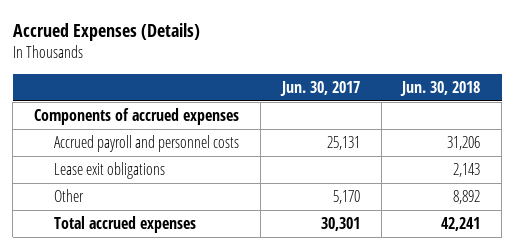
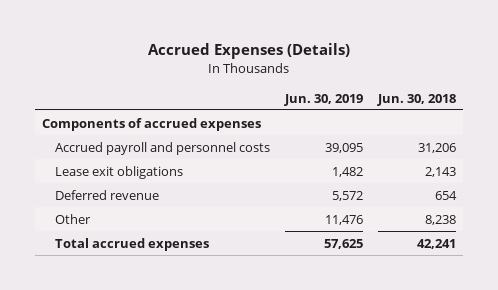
- | Jun. 30, 2017 | Jun. 30, 2018
+ | Jun. 30, 2019 | Jun. 30, 2018
- Other | 5,170 | 8,892
+ Deferred revenue | 5,572 | 654
+ Other | 11,476 | 8,238

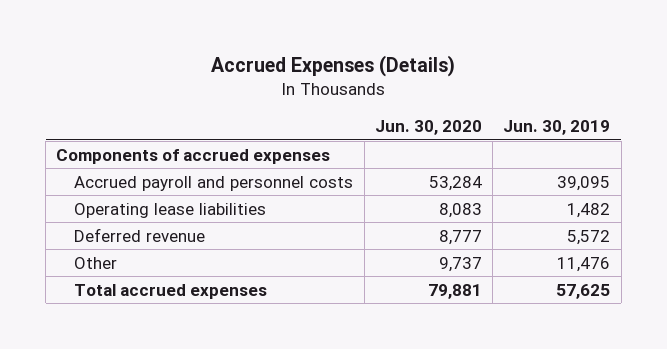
- | Jun. 30, 2019 | Jun. 30, 2018
+ | Jun. 30, 2020 | Jun. 30, 2019
- Lease exit obligations | 1,482 | 2,143
+ Operating lease liabilities | 8,083 | 1,482

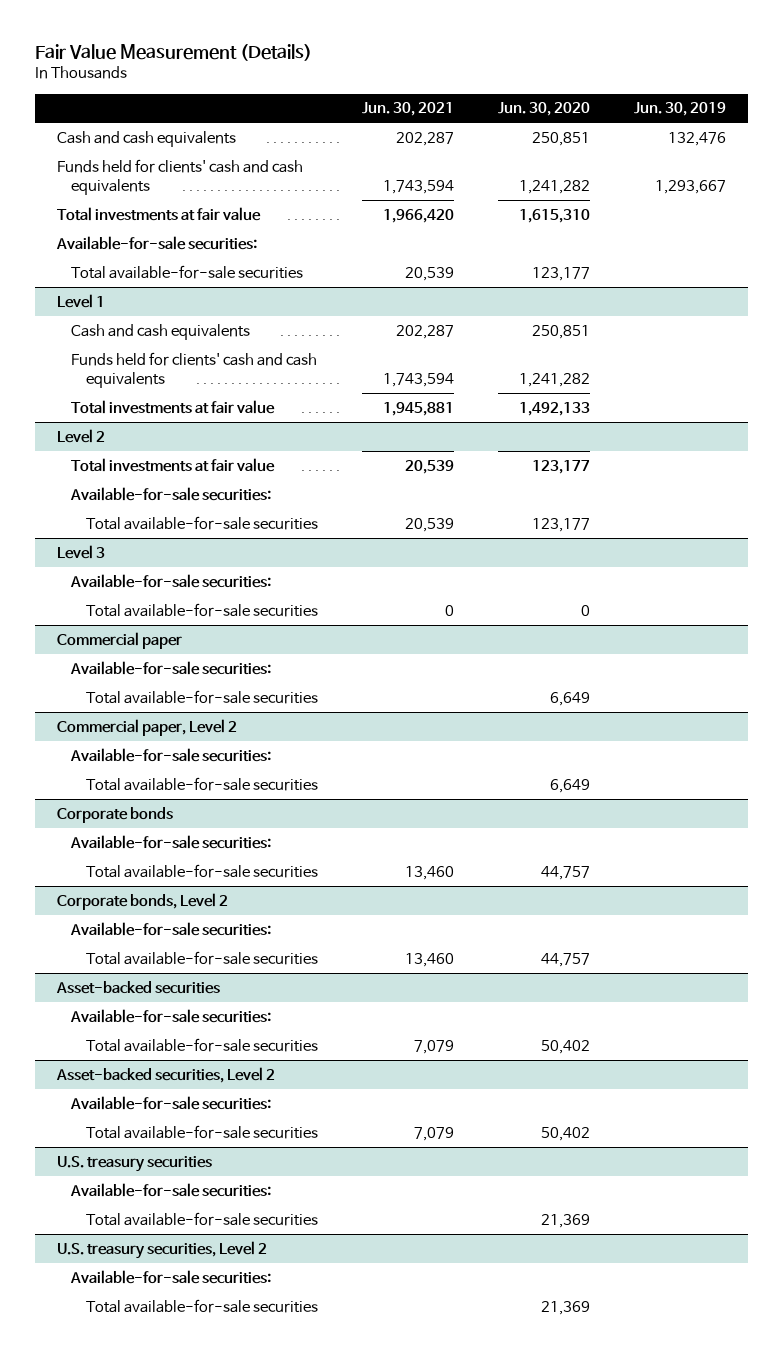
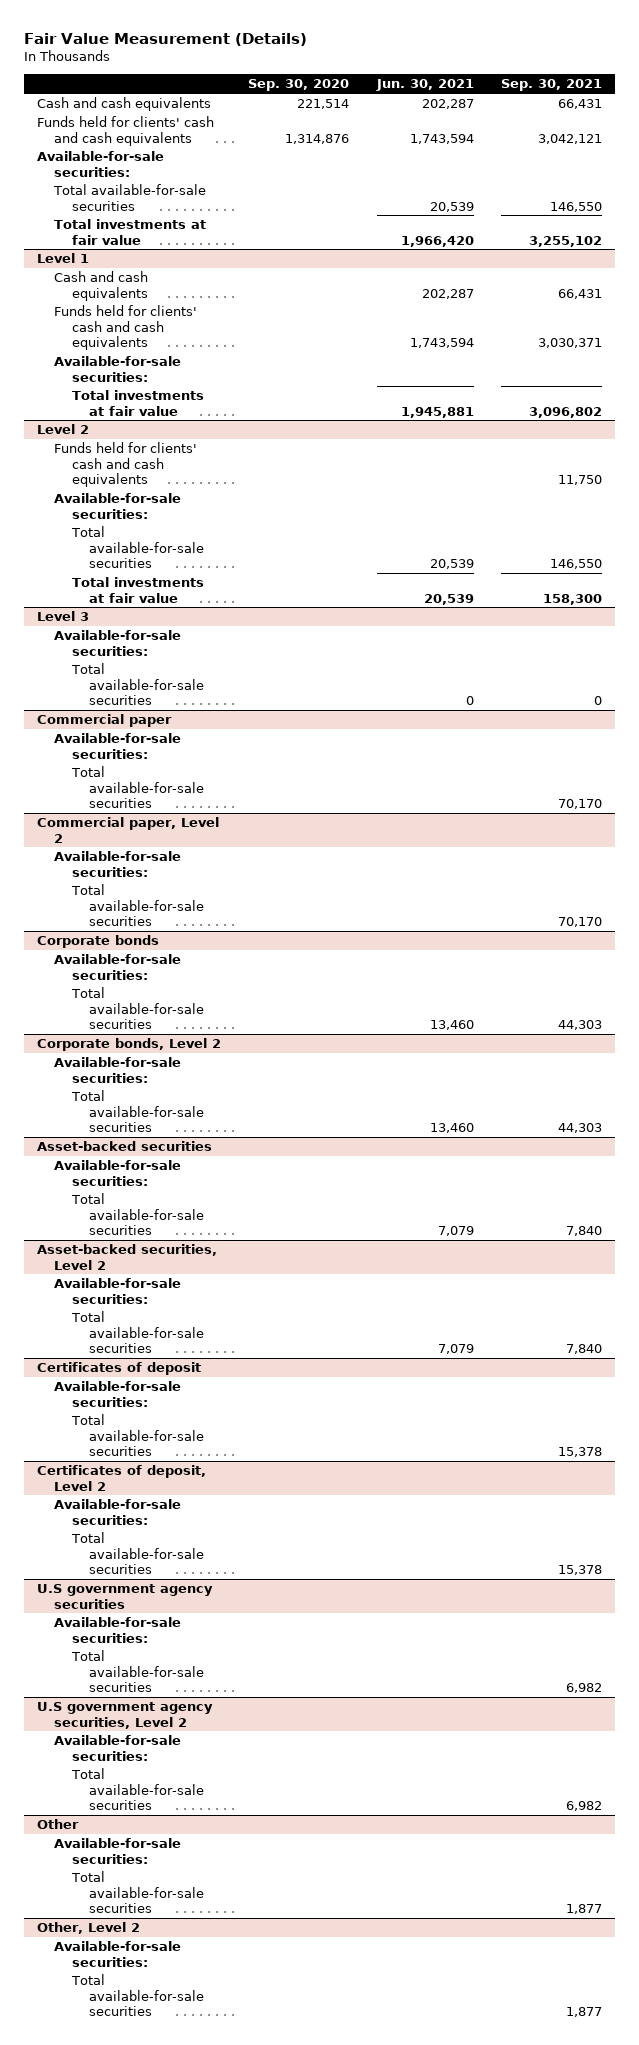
- | Jun. 30, 2021 | Jun. 30, 2020 | Jun. 30, 2019
+ | Sep. 30, 2020 | Jun. 30, 2021 | Sep. 30, 2021
moved down: Total investments at fair value | | 1,966,420 | 3,255,102
@ Level 1
+ Available-for-sale securities:
@ Level 2
+ Funds held for clients' cash and cash equivalents | | | 11,750
moved down: Total investments at fair value | | 20,539 | 158,300
- U.S. treasury securities
+ Certificates of deposit
- U.S. treasury securities, Level 2
+ Certificates of deposit, Level 2
+ U.S government agency securities
+ Available-for-sale securities:
+ Total available-for-sale securities | | | 6,982
+ U.S government agency securities, Level 2
+ Available-for-sale securities:
+ Total available-for-sale securities | | | 6,982
+ Other
+ Available-for-sale securities:
+ Total available-for-sale securities | | | 1,877
+ Other, Level 2
+ Available-for-sale securities:
+ Total available-for-sale securities | | | 1,877

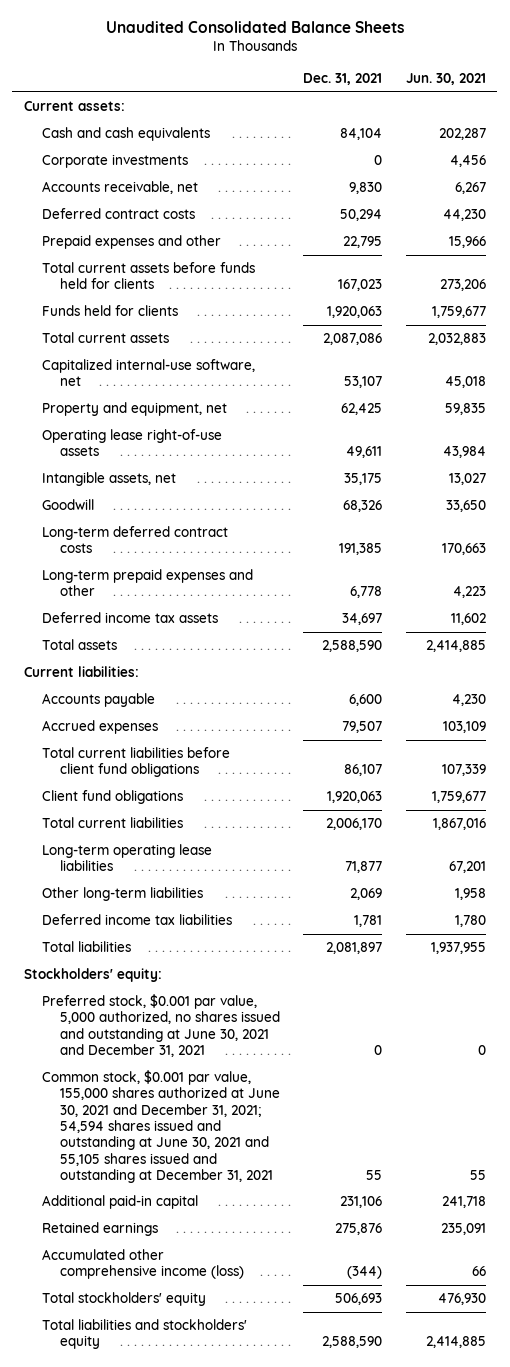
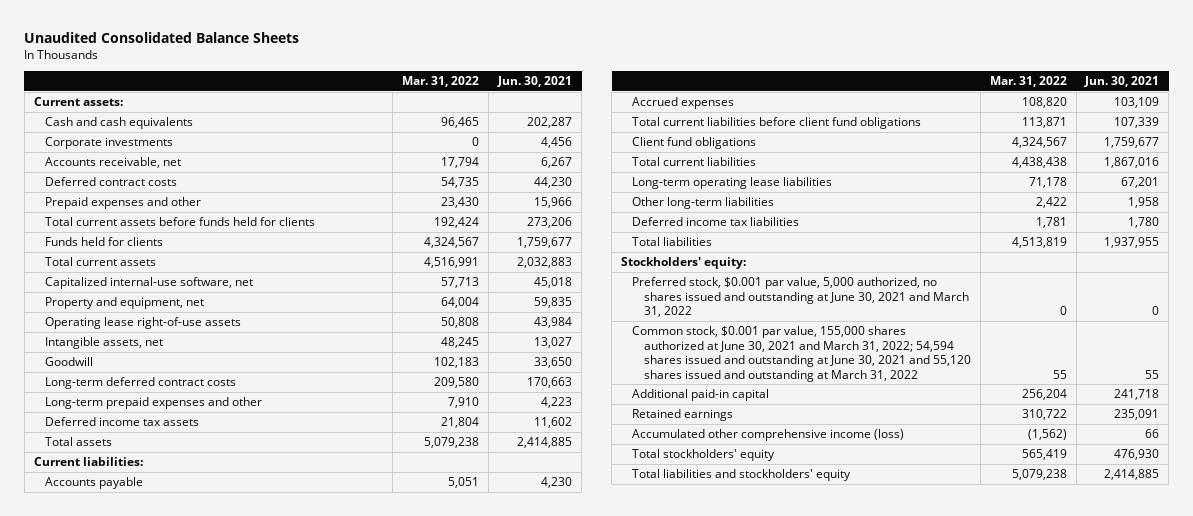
- | Dec. 31, 2021 | Jun. 30, 2021
+ | Mar. 31, 2022 | Jun. 30, 2021
- Preferred stock, $0.001 par value, 5,000 authorized, no shares issued and outstanding at June 30, 2021 and December 31, 2021 | 0 | 0
- Common stock, $0.001 par value, 155,000 shares authorized at June 30, 2021 and December 31, 2021; 54,594 shares issued and outstanding at June 30, 2021 and 55,105 shares issued and outstanding at December 31, 2021 | 55 | 55
+ Preferred stock, $0.001 par value, 5,000 authorized, no shares issued and outstanding at June 30, 2021 and March 31, 2022 | 0 | 0
+ Common stock, $0.001 par value, 155,000 shares authorized at June 30, 2021 and March 31, 2022; 54,594 shares issued and outstanding at June 30, 2021 and 55,120 shares issued and outstanding at March 31, 2022 | 55 | 55

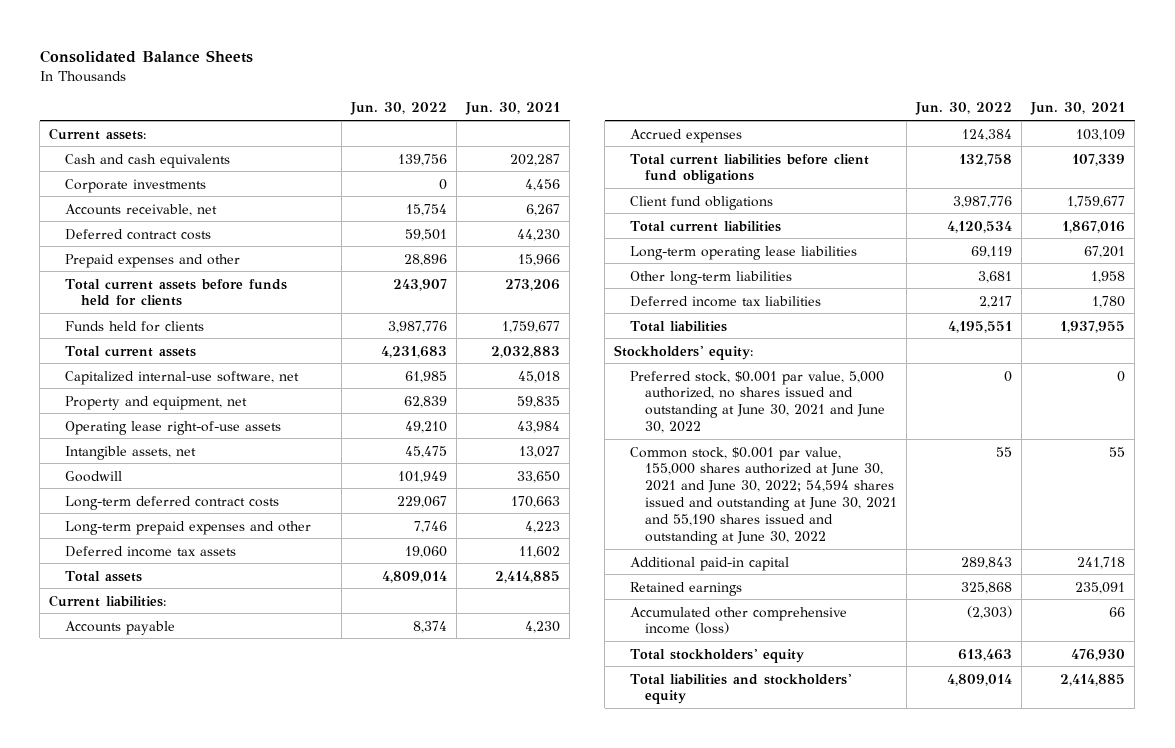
- Unaudited Consolidated Balance Sheets
+ Consolidated Balance Sheets
- | Mar. 31, 2022 | Jun. 30, 2021
+ | Jun. 30, 2022 | Jun. 30, 2021
- Preferred stock, $0.001 par value, 5,000 authorized, no shares issued and outstanding at June 30, 2021 and March 31, 2022 | 0 | 0
- Common stock, $0.001 par value, 155,000 shares authorized at June 30, 2021 and March 31, 2022; 54,594 shares issued and outstanding at June 30, 2021 and 55,120 shares issued and outstanding at March 31, 2022 | 55 | 55
+ Preferred stock, $0.001 par value, 5,000 authorized, no shares issued and outstanding at June 30, 2021 and June 30, 2022 | 0 | 0
+ Common stock, $0.001 par value, 155,000 shares authorized at June 30, 2021 and June 30, 2022; 54,594 shares issued and outstanding at June 30, 2021 and 55,190 shares issued and outstanding at June 30, 2022 | 55 | 55

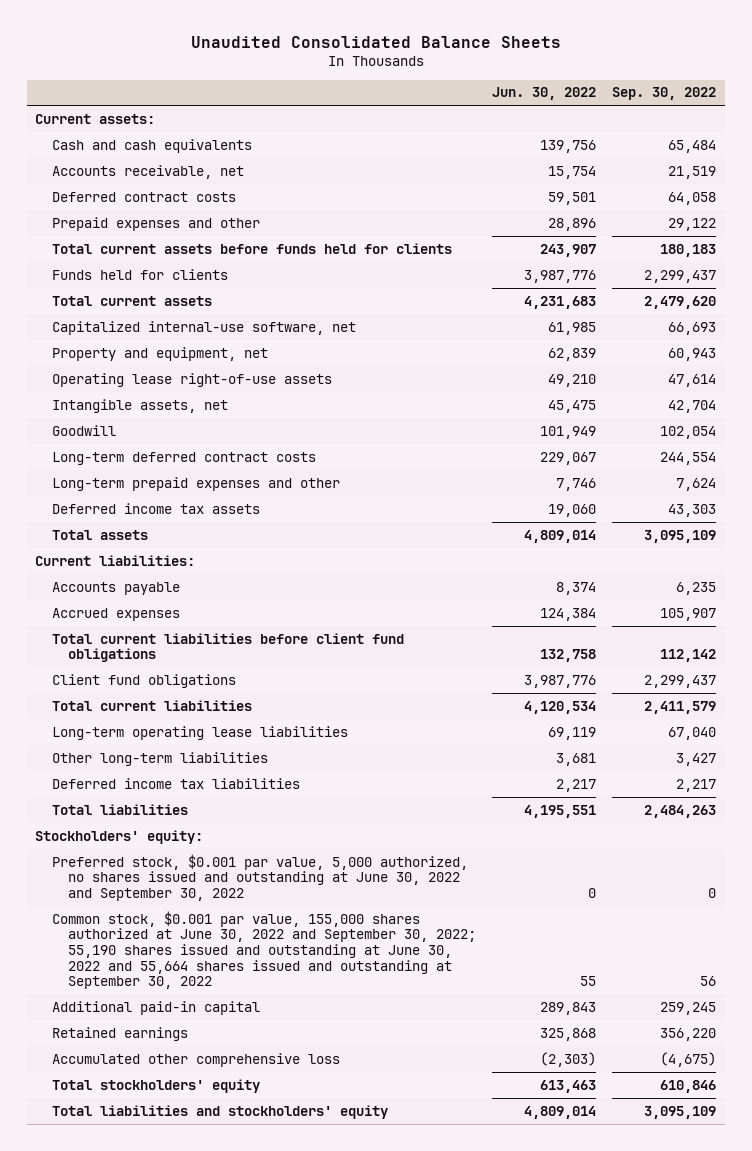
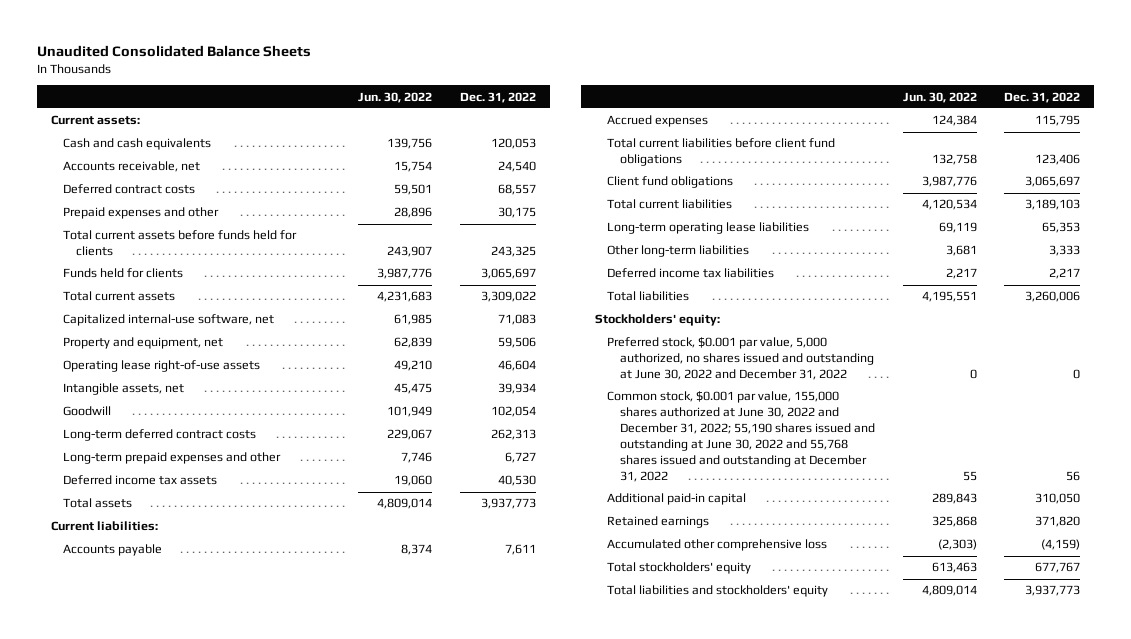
- | Jun. 30, 2022 | Sep. 30, 2022
+ | Jun. 30, 2022 | Dec. 31, 2022
- Preferred stock, $0.001 par value, 5,000 authorized, no shares issued and outstanding at June 30, 2022 and September 30, 2022 | 0 | 0
- Common stock, $0.001 par value, 155,000 shares authorized at June 30, 2022 and September 30, 2022; 55,190 shares issued and outstanding at June 30, 2022 and 55,664 shares issued and outstanding at September 30, 2022 | 55 | 56
+ Preferred stock, $0.001 par value, 5,000 authorized, no shares issued and outstanding at June 30, 2022 and December 31, 2022 | 0 | 0
+ Common stock, $0.001 par value, 155,000 shares authorized at June 30, 2022 and December 31, 2022; 55,190 shares issued and outstanding at June 30, 2022 and 55,768 shares issued and outstanding at December 31, 2022 | 55 | 56

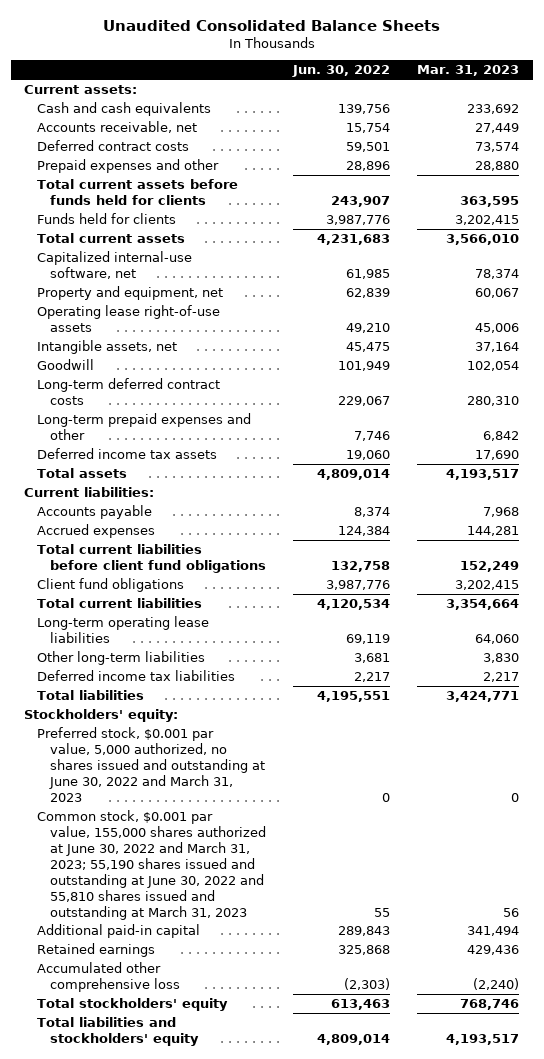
- | Jun. 30, 2022 | Dec. 31, 2022
+ | Jun. 30, 2022 | Mar. 31, 2023
- Preferred stock, $0.001 par value, 5,000 authorized, no shares issued and outstanding at June 30, 2022 and December 31, 2022 | 0 | 0
- Common stock, $0.001 par value, 155,000 shares authorized at June 30, 2022 and December 31, 2022; 55,190 shares issued and outstanding at June 30, 2022 and 55,768 shares issued and outstanding at December 31, 2022 | 55 | 56
+ Preferred stock, $0.001 par value, 5,000 authorized, no shares issued and outstanding at June 30, 2022 and March 31, 2023 | 0 | 0
+ Common stock, $0.001 par value, 155,000 shares authorized at June 30, 2022 and March 31, 2023; 55,190 shares issued and outstanding at June 30, 2022 and 55,810 shares issued and outstanding at March 31, 2023 | 55 | 56

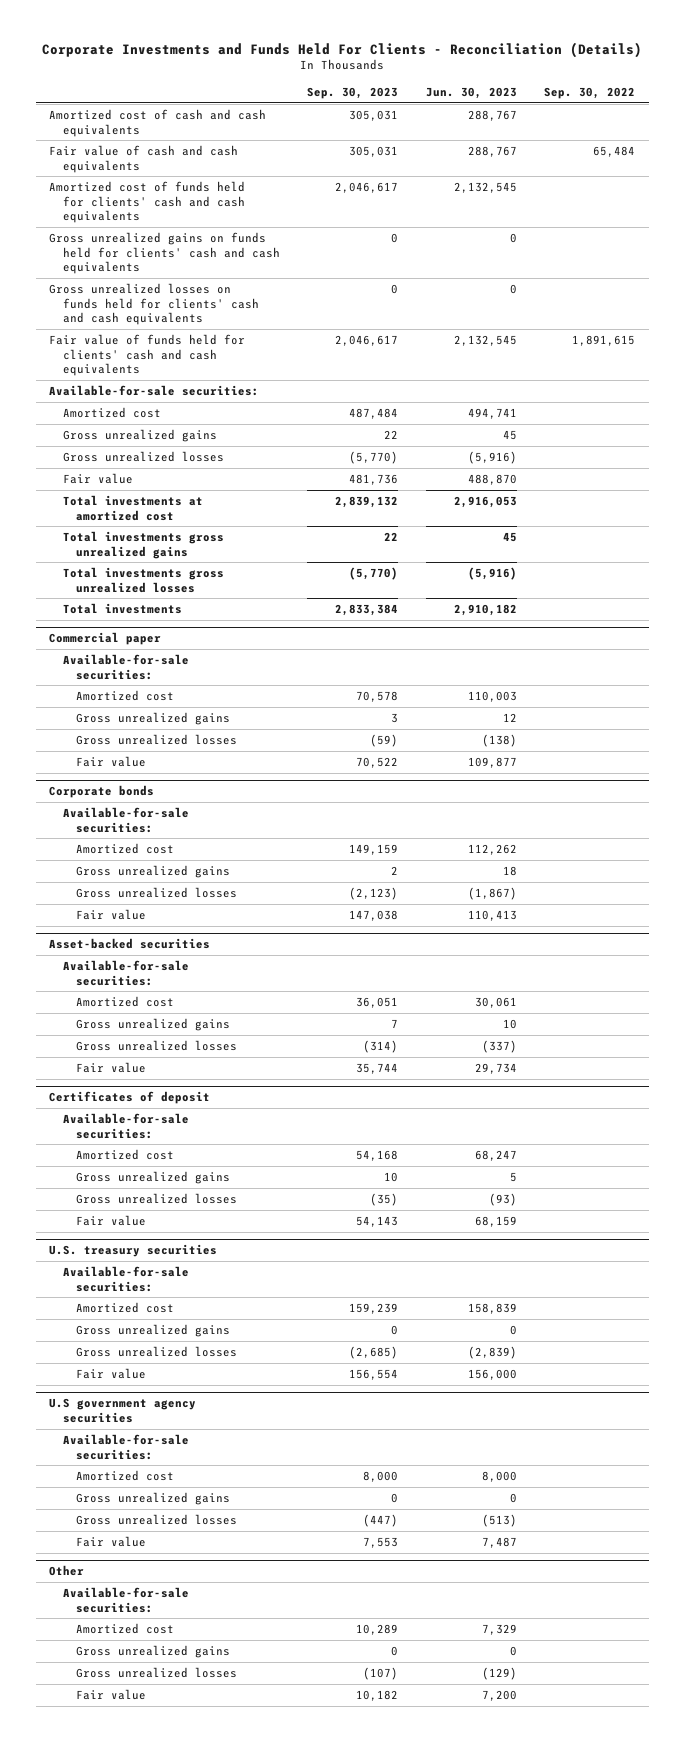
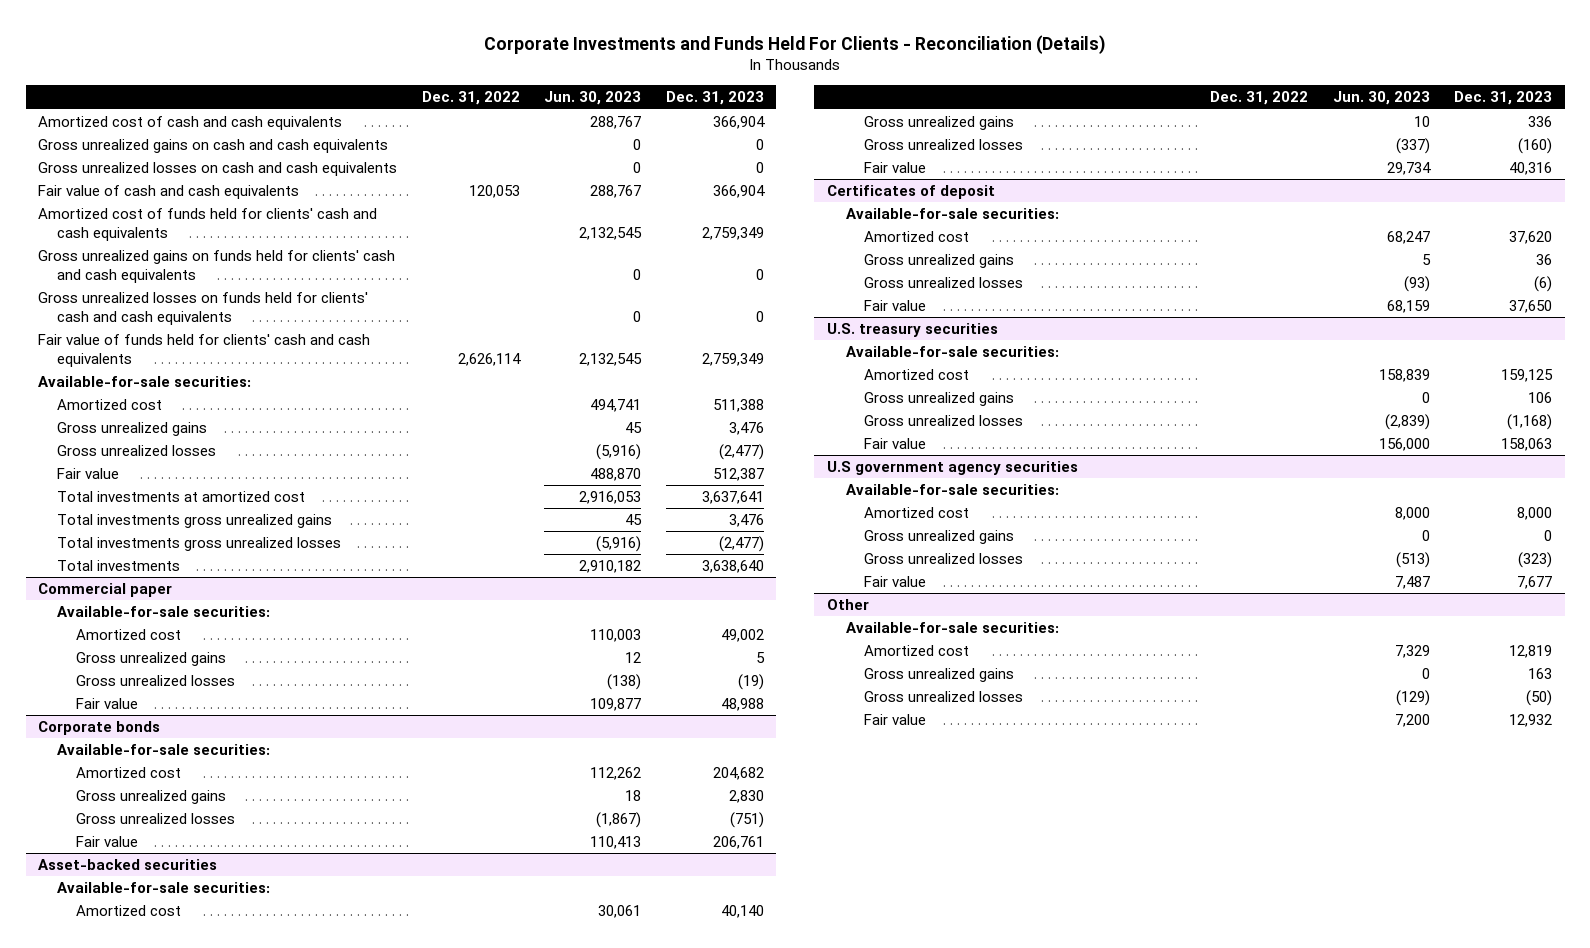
- | Sep. 30, 2023 | Jun. 30, 2023 | Sep. 30, 2022
+ | Dec. 31, 2022 | Jun. 30, 2023 | Dec. 31, 2023
+ Gross unrealized gains on cash and cash equivalents | | 0 | 0
+ Gross unrealized losses on cash and cash equivalents | | 0 | 0

